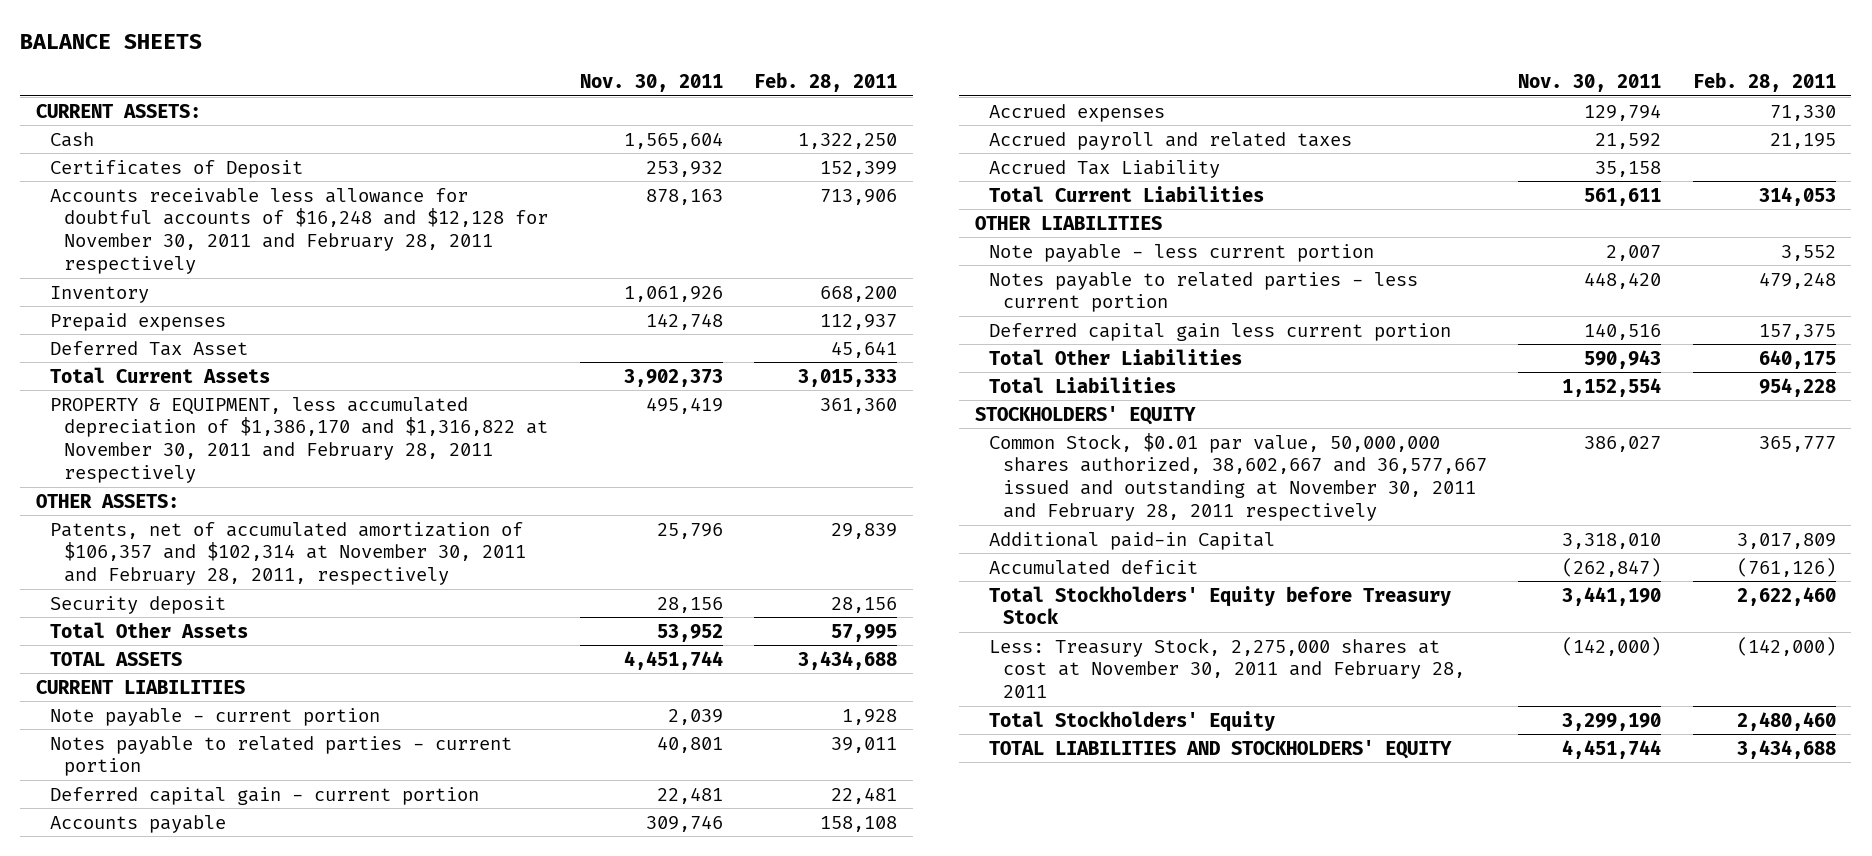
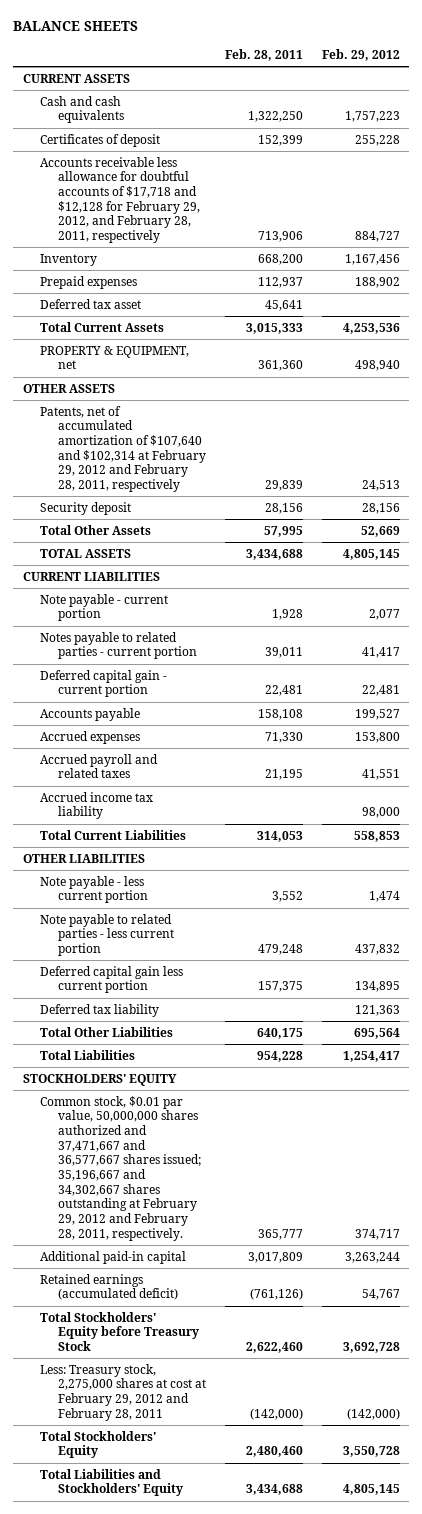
- | Nov. 30, 2011 | Feb. 28, 2011
+ | Feb. 28, 2011 | Feb. 29, 2012
- CURRENT ASSETS:
- Cash | 1,565,604 | 1,322,250
- Certificates of Deposit | 253,932 | 152,399
- Accounts receivable less allowance for doubtful accounts of $16,248 and $12,128 for November 30, 2011 and February 28, 2011 respectively | 878,163 | 713,906
+ CURRENT ASSETS
+ Cash and cash equivalents | 1,322,250 | 1,757,223
+ Certificates of deposit | 152,399 | 255,228
+ Accounts receivable less allowance for doubtful accounts of $17,718 and $12,128 for February 29, 2012, and February 28, 2011, respectively | 713,906 | 884,727
- Deferred Tax Asset | | 45,641
+ Deferred tax asset | 45,641 |
- PROPERTY & EQUIPMENT, less accumulated depreciation of $1,386,170 and $1,316,822 at November 30, 2011 and February 28, 2011 respectively | 495,419 | 361,360
- OTHER ASSETS:
- Patents, net of accumulated amortization of $106,357 and $102,314 at November 30, 2011 and February 28, 2011, respectively | 25,796 | 29,839
+ PROPERTY & EQUIPMENT, net | 361,360 | 498,940
+ OTHER ASSETS
+ Patents, net of accumulated amortization of $107,640 and $102,314 at February 29, 2012 and February 28, 2011, respectively | 29,839 | 24,513
- Accrued Tax Liability | 35,158 |
+ Accrued income tax liability | | 98,000
- Notes payable to related parties - less current portion | 448,420 | 479,248
+ Note payable to related parties - less current portion | 479,248 | 437,832
+ Deferred tax liability | | 121,363
- Common Stock, $0.01 par value, 50,000,000 shares authorized, 38,602,667 and 36,577,667 issued and outstanding at November 30, 2011 and February 28, 2011 respectively | 386,027 | 365,777
- Additional paid-in Capital | 3,318,010 | 3,017,809
- Accumulated deficit | (262,847) | (761,126)
+ Common stock, $0.01 par value, 50,000,000 shares authorized and 37,471,667 and 36,577,667 shares issued; 35,196,667 and 34,302,667 shares outstanding at February 29, 2012 and February 28, 2011, respectively. | 365,777 | 374,717
+ Additional paid-in capital | 3,017,809 | 3,263,244
+ Retained earnings (accumulated deficit) | (761,126) | 54,767
- Less: Treasury Stock, 2,275,000 shares at cost at November 30, 2011 and February 28, 2011 | (142,000) | (142,000)
+ Less: Treasury stock, 2,275,000 shares at cost at February 29, 2012 and February 28, 2011 | (142,000) | (142,000)
- TOTAL LIABILITIES AND STOCKHOLDERS' EQUITY | 4,451,744 | 3,434,688
+ Total Liabilities and Stockholders' Equity | 3,434,688 | 4,805,145

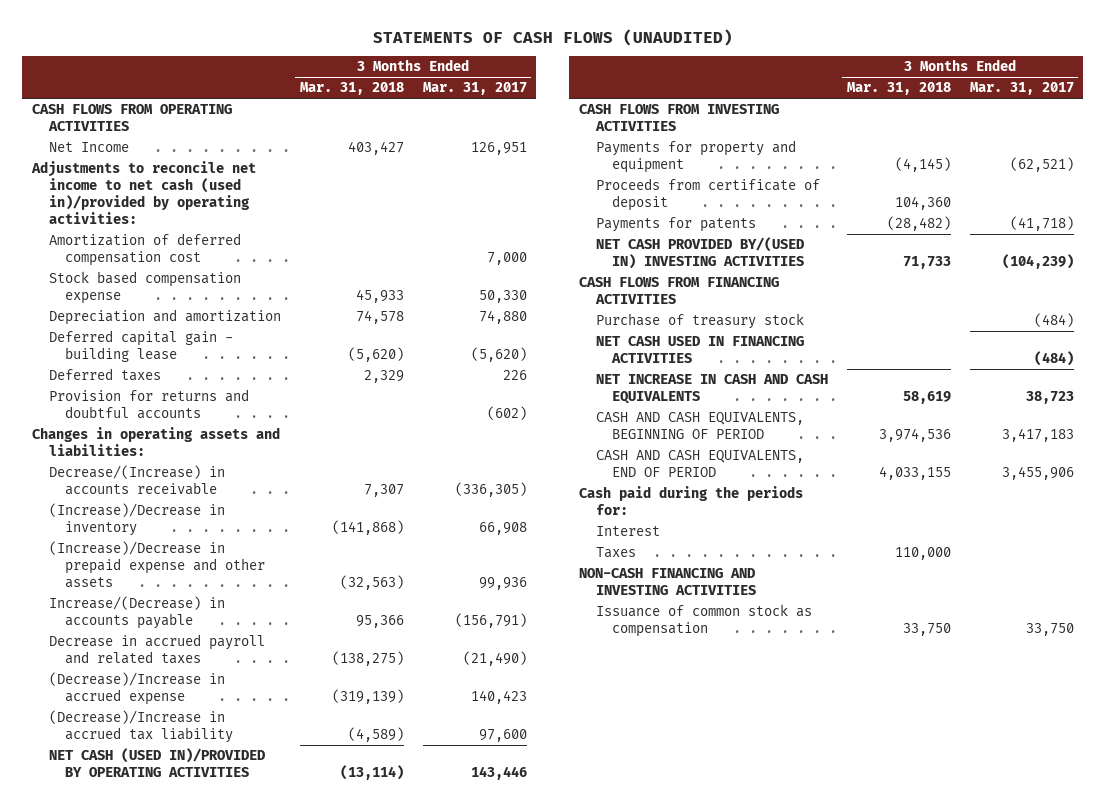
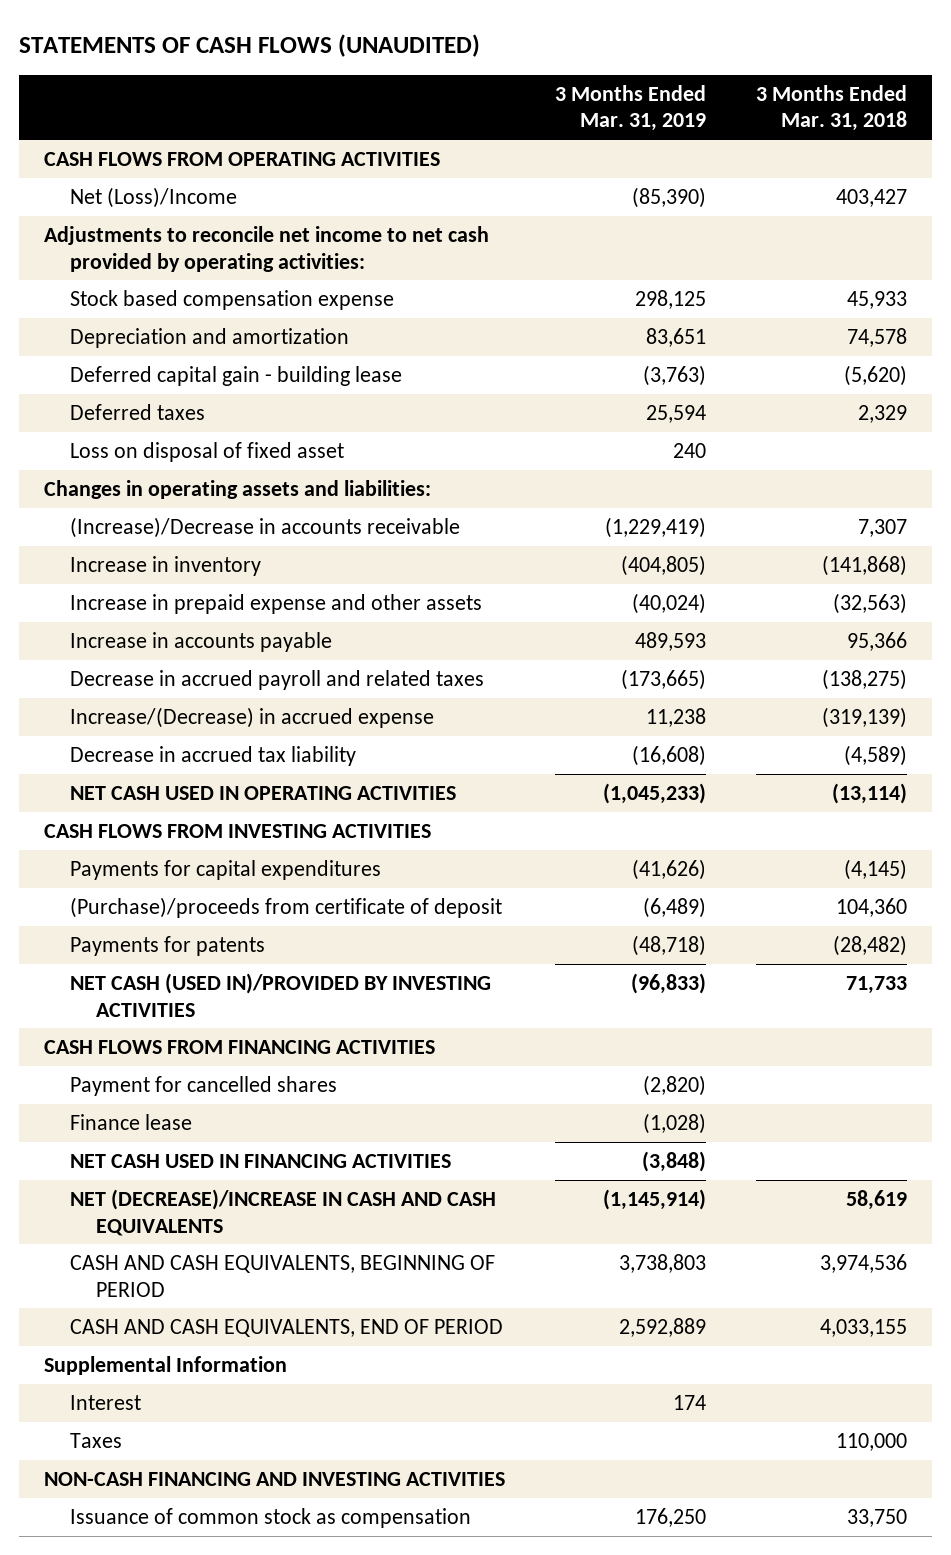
- | 3 Months Ended Mar. 31, 2018 | 3 Months Ended Mar. 31, 2017
+ | 3 Months Ended Mar. 31, 2019 | 3 Months Ended Mar. 31, 2018
- Net Income | 403,427 | 126,951
- Adjustments to reconcile net income to net cash (used in)/provided by operating activities:
- Amortization of deferred compensation cost | | 7,000
+ Net (Loss)/Income | (85,390) | 403,427
+ Adjustments to reconcile net income to net cash provided by operating activities:
- Provision for returns and doubtful accounts | | (602)
+ Loss on disposal of fixed asset | 240 |
- Decrease/(Increase) in accounts receivable | 7,307 | (336,305)
- (Increase)/Decrease in inventory | (141,868) | 66,908
- (Increase)/Decrease in prepaid expense and other assets | (32,563) | 99,936
- Increase/(Decrease) in accounts payable | 95,366 | (156,791)
+ (Increase)/Decrease in accounts receivable | (1,229,419) | 7,307
+ Increase in inventory | (404,805) | (141,868)
+ Increase in prepaid expense and other assets | (40,024) | (32,563)
+ Increase in accounts payable | 489,593 | 95,366
- (Decrease)/Increase in accrued expense | (319,139) | 140,423
- (Decrease)/Increase in accrued tax liability | (4,589) | 97,600
- NET CASH (USED IN)/PROVIDED BY OPERATING ACTIVITIES | (13,114) | 143,446
+ Increase/(Decrease) in accrued expense | 11,238 | (319,139)
+ Decrease in accrued tax liability | (16,608) | (4,589)
+ NET CASH USED IN OPERATING ACTIVITIES | (1,045,233) | (13,114)
- Payments for property and equipment | (4,145) | (62,521)
- Proceeds from certificate of deposit | 104,360 |
+ Payments for capital expenditures | (41,626) | (4,145)
+ (Purchase)/proceeds from certificate of deposit | (6,489) | 104,360
- NET CASH PROVIDED BY/(USED IN) INVESTING ACTIVITIES | 71,733 | (104,239)
+ NET CASH (USED IN)/PROVIDED BY INVESTING ACTIVITIES | (96,833) | 71,733
- Purchase of treasury stock | | (484)
+ Payment for cancelled shares | (2,820) |
+ Finance lease | (1,028) |
- NET INCREASE IN CASH AND CASH EQUIVALENTS | 58,619 | 38,723
+ NET (DECREASE)/INCREASE IN CASH AND CASH EQUIVALENTS | (1,145,914) | 58,619
- Cash paid during the periods for:
+ Supplemental Information

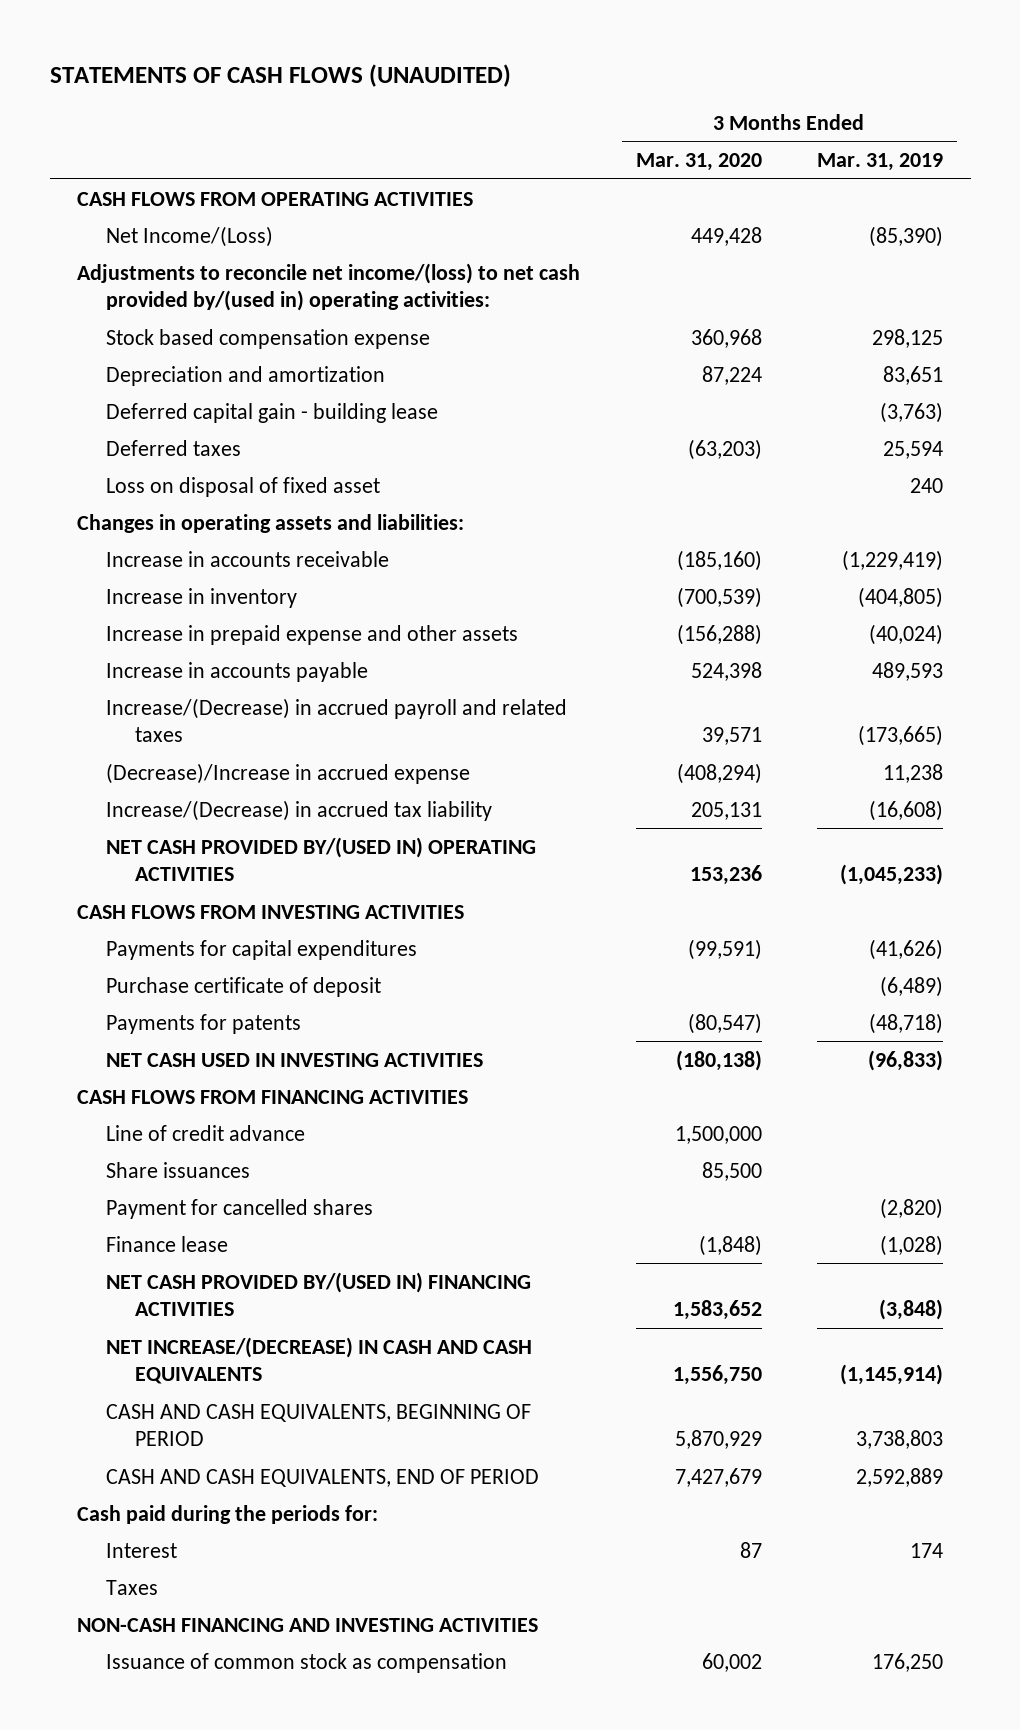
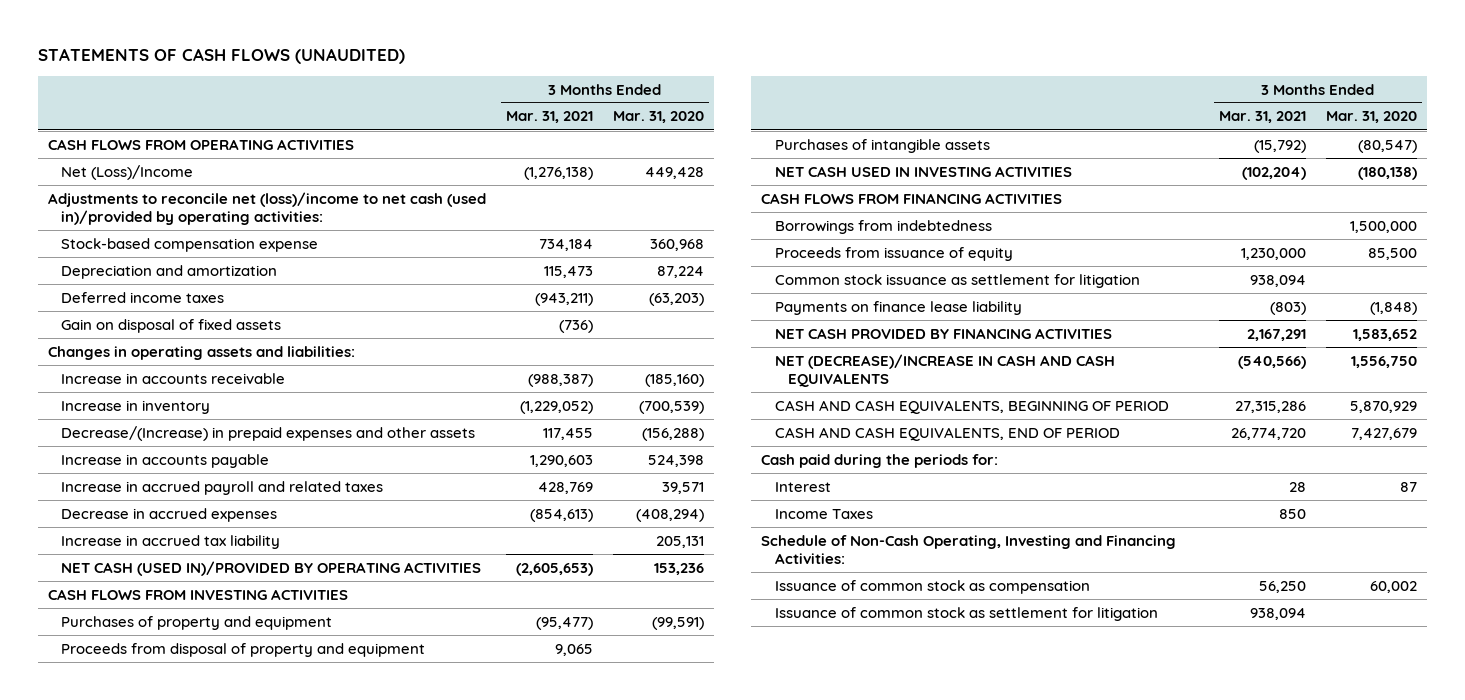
- | 3 Months Ended Mar. 31, 2020 | 3 Months Ended Mar. 31, 2019
+ | 3 Months Ended Mar. 31, 2021 | 3 Months Ended Mar. 31, 2020
- Net Income/(Loss) | 449,428 | (85,390)
- Adjustments to reconcile net income/(loss) to net cash provided by/(used in) operating activities:
- Stock based compensation expense | 360,968 | 298,125
+ Net (Loss)/Income | (1,276,138) | 449,428
+ Adjustments to reconcile net (loss)/income to net cash (used in)/provided by operating activities:
+ Stock-based compensation expense | 734,184 | 360,968
- Deferred capital gain - building lease | | (3,763)
- Deferred taxes | (63,203) | 25,594
- Loss on disposal of fixed asset | | 240
+ Deferred income taxes | (943,211) | (63,203)
+ Gain on disposal of fixed assets | (736) |
- Increase in prepaid expense and other assets | (156,288) | (40,024)
+ Decrease/(Increase) in prepaid expenses and other assets | 117,455 | (156,288)
- Increase/(Decrease) in accrued payroll and related taxes | 39,571 | (173,665)
- (Decrease)/Increase in accrued expense | (408,294) | 11,238
- Increase/(Decrease) in accrued tax liability | 205,131 | (16,608)
- NET CASH PROVIDED BY/(USED IN) OPERATING ACTIVITIES | 153,236 | (1,045,233)
+ Increase in accrued payroll and related taxes | 428,769 | 39,571
+ Decrease in accrued expenses | (854,613) | (408,294)
+ Increase in accrued tax liability | | 205,131
+ NET CASH (USED IN)/PROVIDED BY OPERATING ACTIVITIES | (2,605,653) | 153,236
- Payments for capital expenditures | (99,591) | (41,626)
- Purchase certificate of deposit | | (6,489)
- Payments for patents | (80,547) | (48,718)
+ Purchases of property and equipment | (95,477) | (99,591)
+ Proceeds from disposal of property and equipment | 9,065 |
+ Purchases of intangible assets | (15,792) | (80,547)
- Line of credit advance | 1,500,000 |
- Share issuances | 85,500 |
- Payment for cancelled shares | | (2,820)
- Finance lease | (1,848) | (1,028)
- NET CASH PROVIDED BY/(USED IN) FINANCING ACTIVITIES | 1,583,652 | (3,848)
- NET INCREASE/(DECREASE) IN CASH AND CASH EQUIVALENTS | 1,556,750 | (1,145,914)
+ Borrowings from indebtedness | | 1,500,000
+ Proceeds from issuance of equity | 1,230,000 | 85,500
+ Common stock issuance as settlement for litigation | 938,094 |
+ Payments on finance lease liability | (803) | (1,848)
+ NET CASH PROVIDED BY FINANCING ACTIVITIES | 2,167,291 | 1,583,652
+ NET (DECREASE)/INCREASE IN CASH AND CASH EQUIVALENTS | (540,566) | 1,556,750
- Taxes
- NON-CASH FINANCING AND INVESTING ACTIVITIES
+ Income Taxes | 850 |
+ Schedule of Non-Cash Operating, Investing and Financing Activities:
+ Issuance of common stock as settlement for litigation | 938,094 |

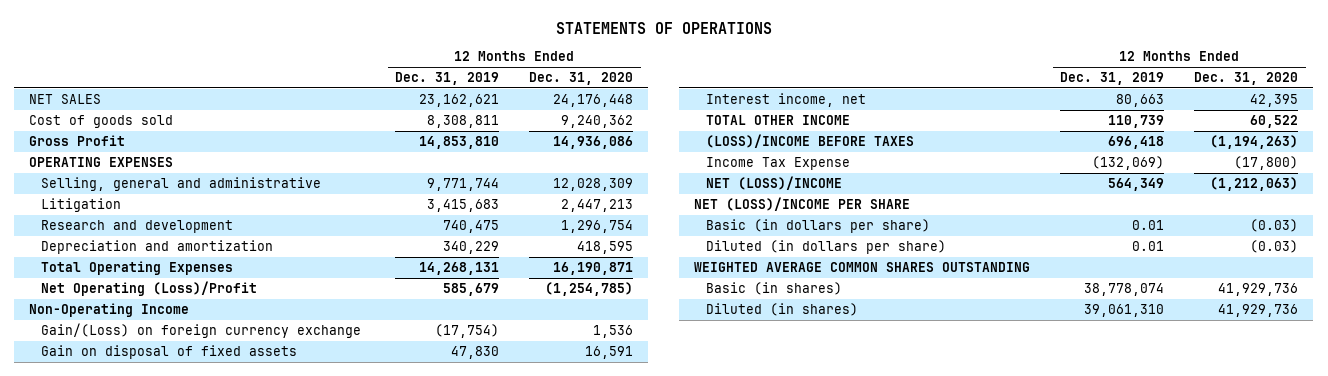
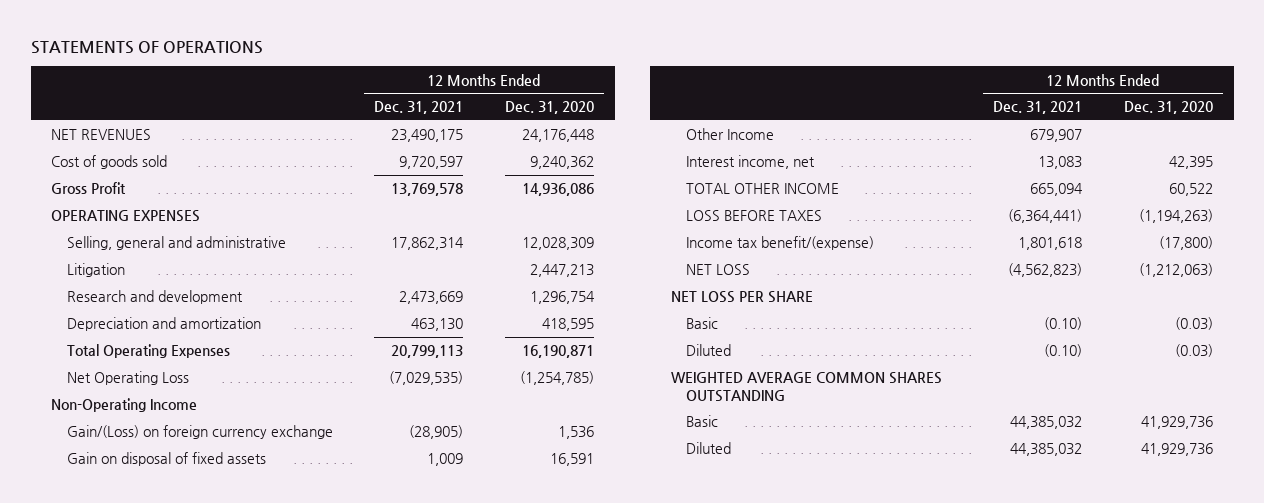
- | 12 Months Ended Dec. 31, 2019 | 12 Months Ended Dec. 31, 2020
+ | 12 Months Ended Dec. 31, 2021 | 12 Months Ended Dec. 31, 2020
- NET SALES | 23,162,621 | 24,176,448
+ NET REVENUES | 23,490,175 | 24,176,448
- Net Operating (Loss)/Profit | 585,679 | (1,254,785)
+ Net Operating Loss | (7,029,535) | (1,254,785)
+ Other Income | 679,907 |
- (LOSS)/INCOME BEFORE TAXES | 696,418 | (1,194,263)
- Income Tax Expense | (132,069) | (17,800)
- NET (LOSS)/INCOME | 564,349 | (1,212,063)
- NET (LOSS)/INCOME PER SHARE
- Basic (in dollars per share) | 0.01 | (0.03)
- Diluted (in dollars per share) | 0.01 | (0.03)
+ LOSS BEFORE TAXES | (6,364,441) | (1,194,263)
+ Income tax benefit/(expense) | 1,801,618 | (17,800)
+ NET LOSS | (4,562,823) | (1,212,063)
+ NET LOSS PER SHARE
+ Basic | (0.10) | (0.03)
+ Diluted | (0.10) | (0.03)
- Basic (in shares) | 38,778,074 | 41,929,736
- Diluted (in shares) | 39,061,310 | 41,929,736
+ Basic | 44,385,032 | 41,929,736
+ Diluted | 44,385,032 | 41,929,736

